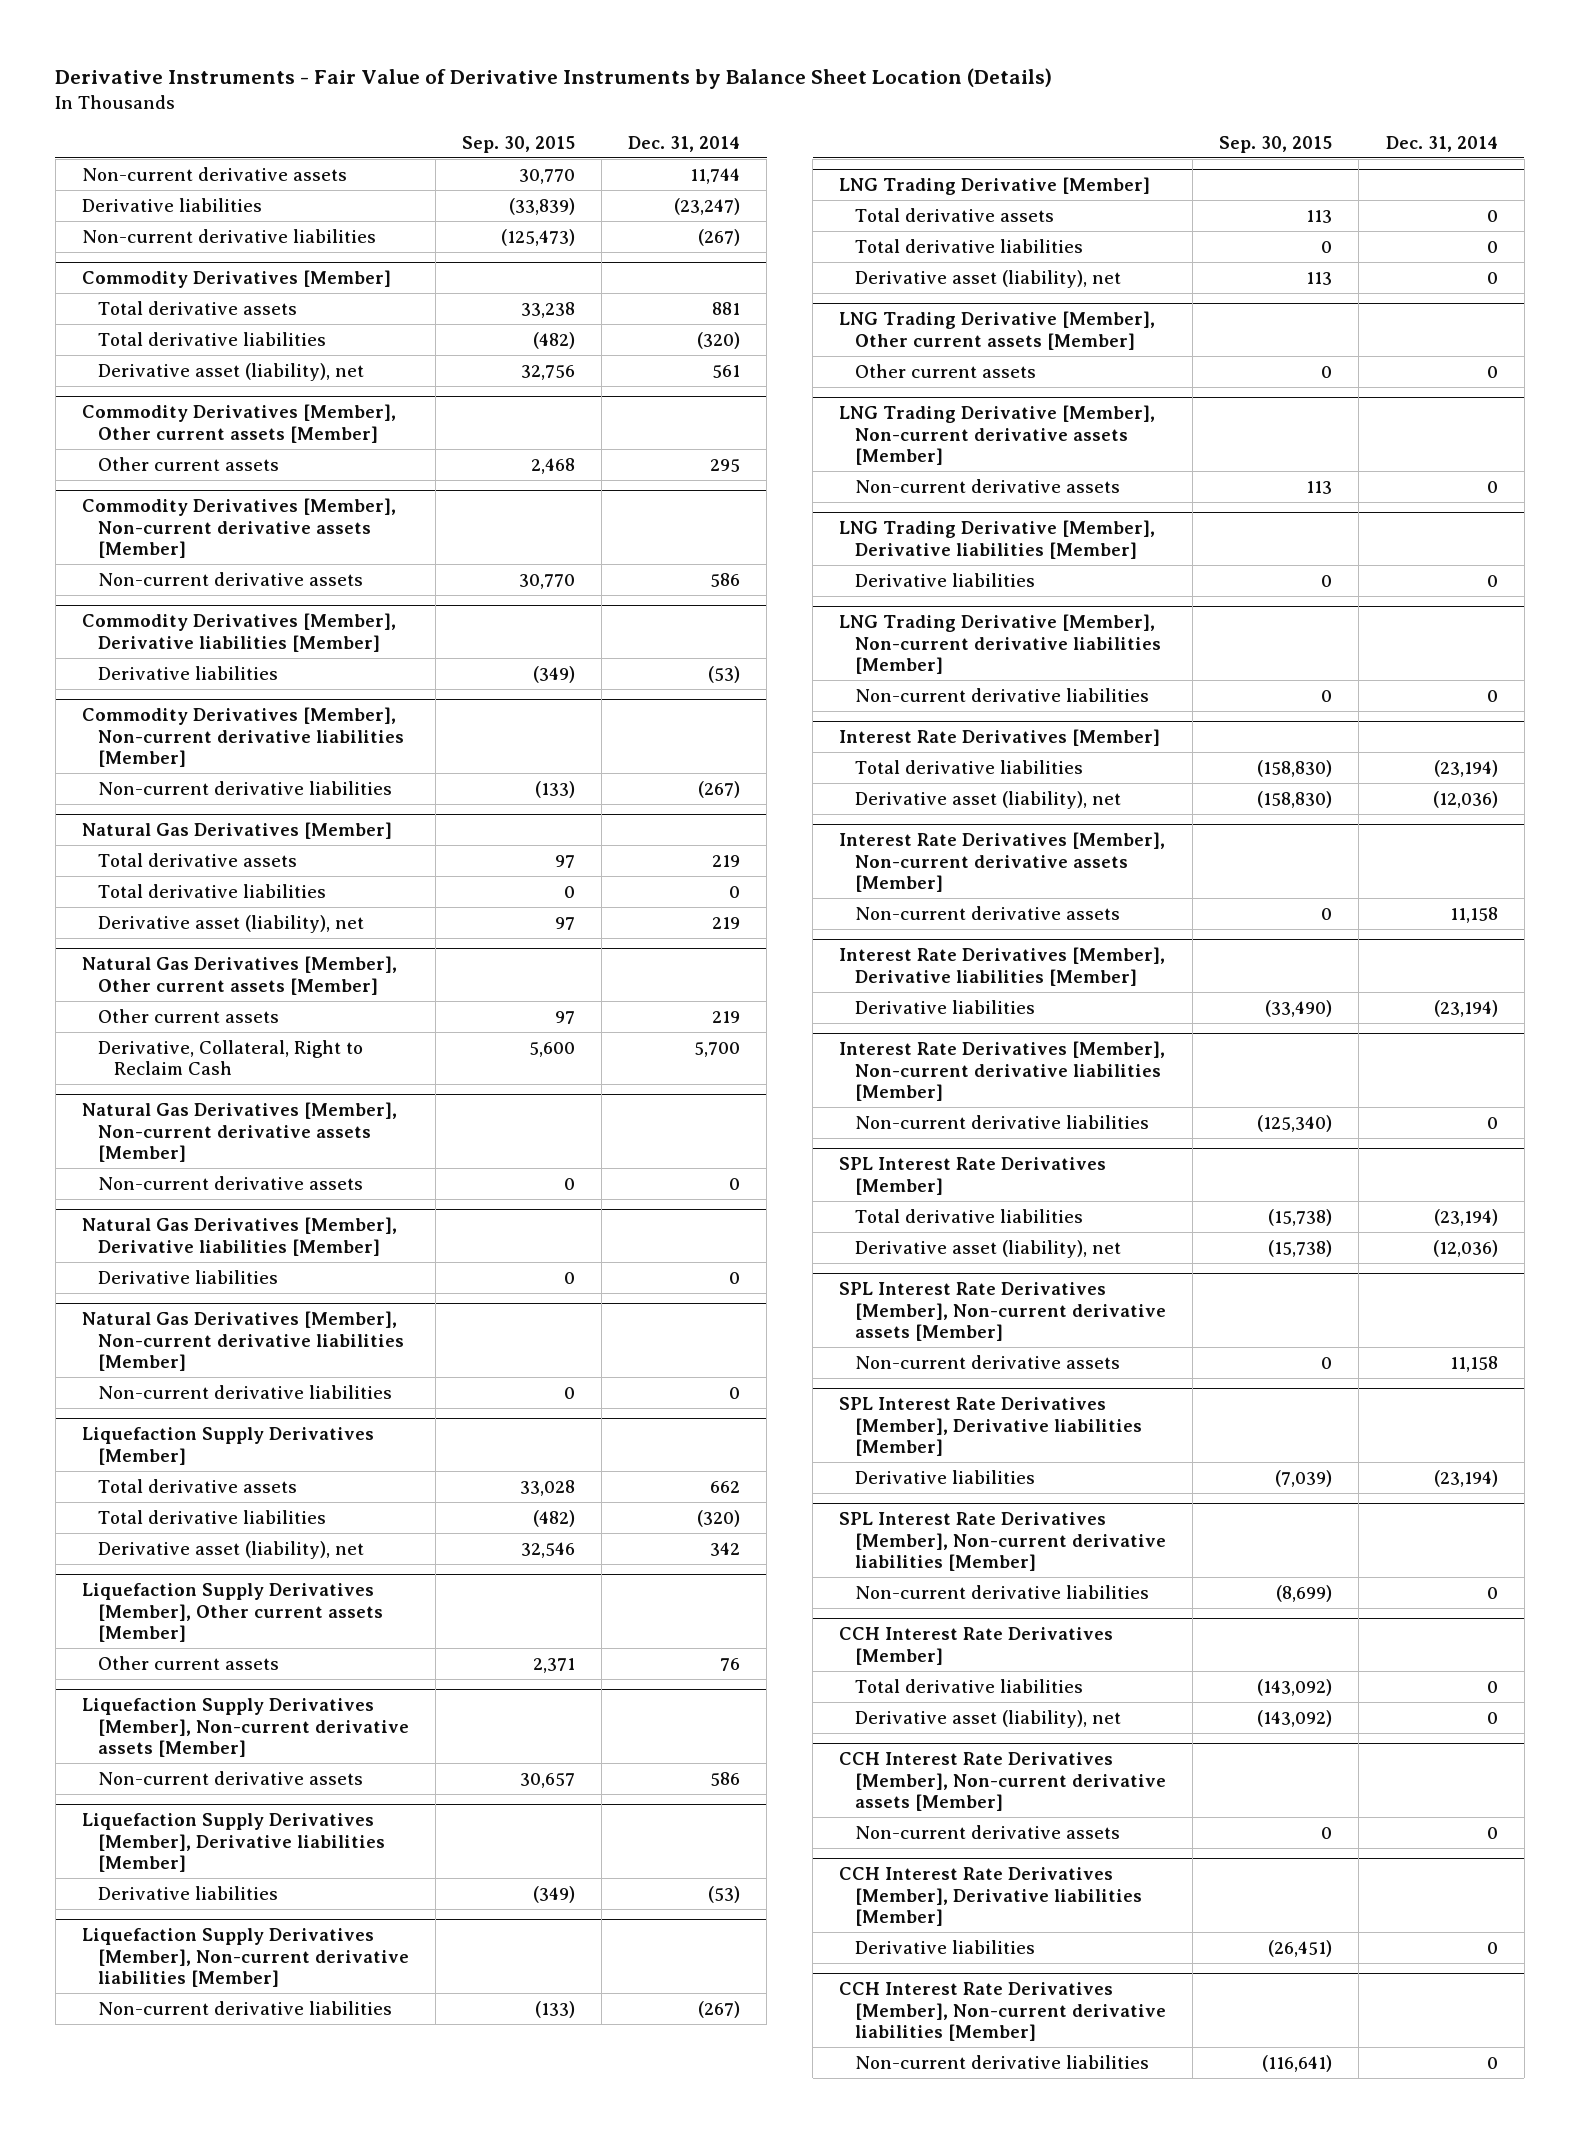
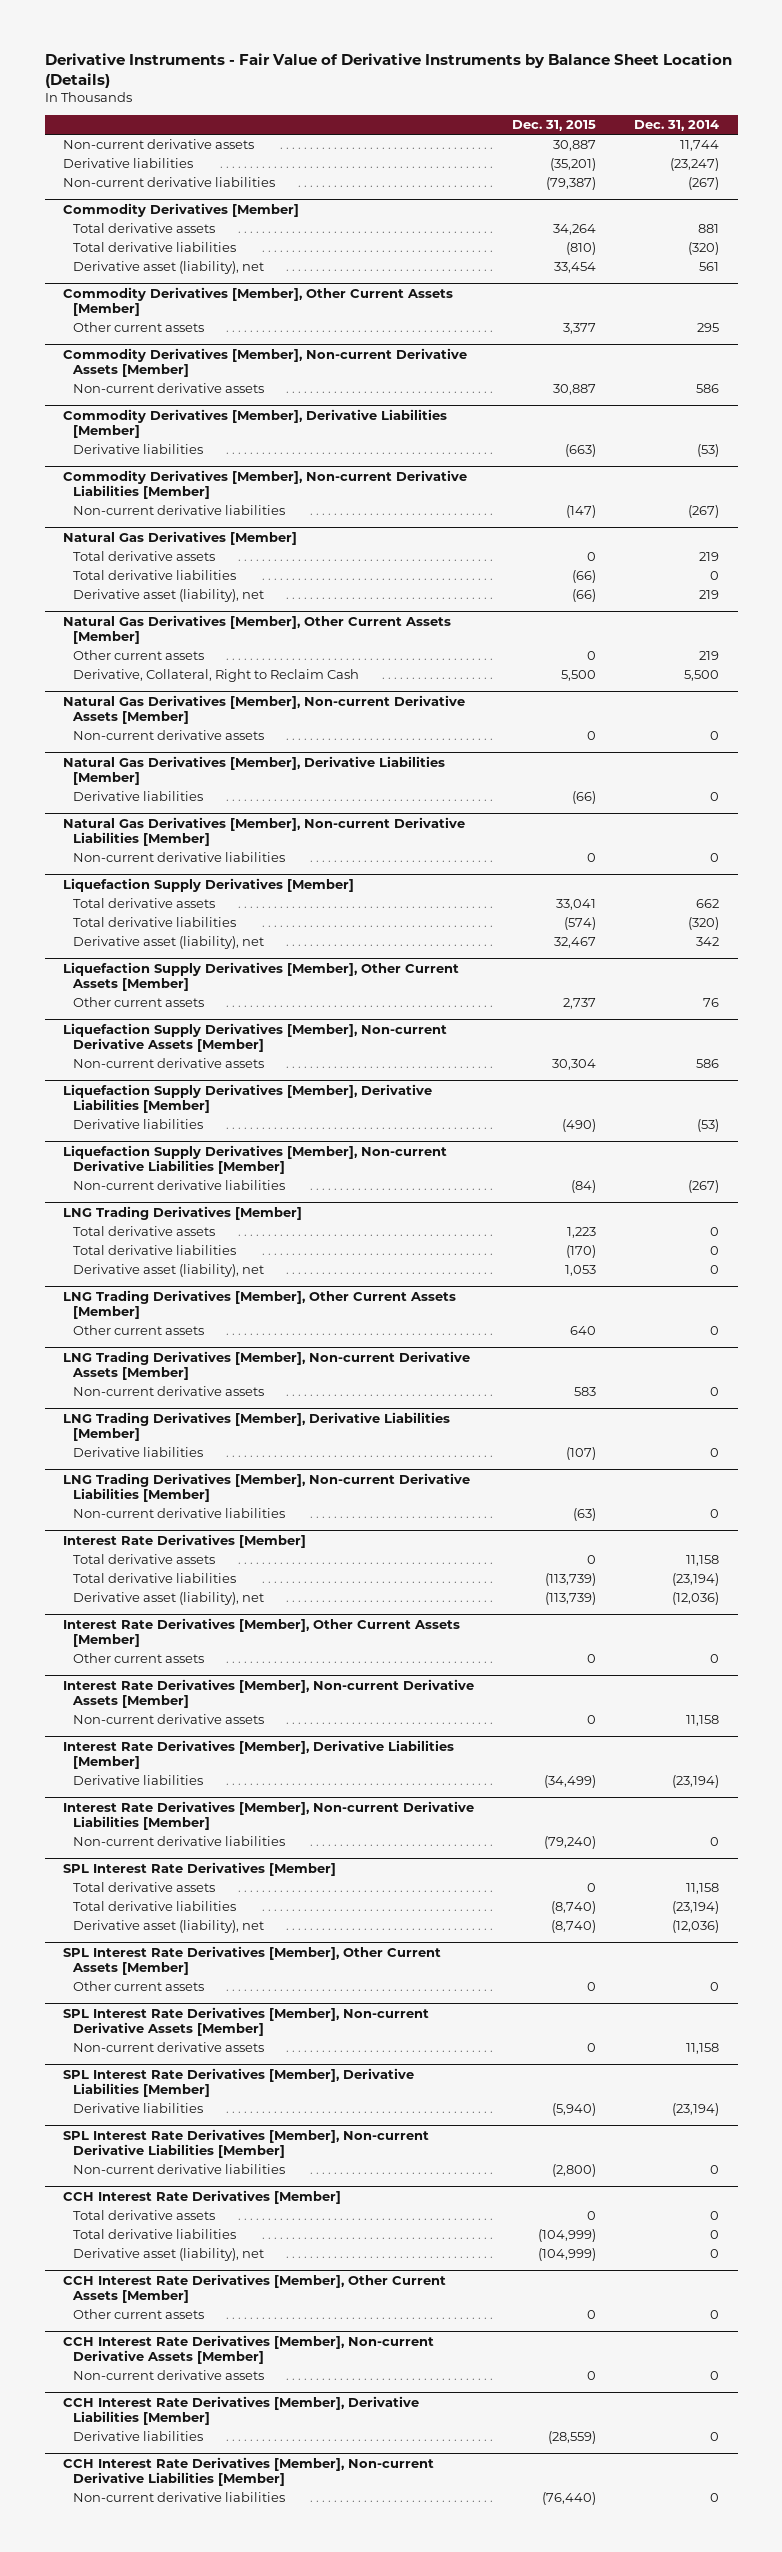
- | Sep. 30, 2015 | Dec. 31, 2014
+ | Dec. 31, 2015 | Dec. 31, 2014
- Commodity Derivatives [Member], Other current assets [Member]
+ Commodity Derivatives [Member], Other Current Assets [Member]
- Commodity Derivatives [Member], Non-current derivative assets [Member]
+ Commodity Derivatives [Member], Non-current Derivative Assets [Member]
- Commodity Derivatives [Member], Derivative liabilities [Member]
+ Commodity Derivatives [Member], Derivative Liabilities [Member]
- Commodity Derivatives [Member], Non-current derivative liabilities [Member]
+ Commodity Derivatives [Member], Non-current Derivative Liabilities [Member]
- Natural Gas Derivatives [Member], Other current assets [Member]
+ Natural Gas Derivatives [Member], Other Current Assets [Member]
- Derivative, Collateral, Right to Reclaim Cash | 5,600 | 5,700
- Natural Gas Derivatives [Member], Non-current derivative assets [Member]
+ Derivative, Collateral, Right to Reclaim Cash | 5,500 | 5,500
+ Natural Gas Derivatives [Member], Non-current Derivative Assets [Member]
- Natural Gas Derivatives [Member], Derivative liabilities [Member]
+ Natural Gas Derivatives [Member], Derivative Liabilities [Member]
- Natural Gas Derivatives [Member], Non-current derivative liabilities [Member]
+ Natural Gas Derivatives [Member], Non-current Derivative Liabilities [Member]
- Liquefaction Supply Derivatives [Member], Other current assets [Member]
+ Liquefaction Supply Derivatives [Member], Other Current Assets [Member]
- Liquefaction Supply Derivatives [Member], Non-current derivative assets [Member]
+ Liquefaction Supply Derivatives [Member], Non-current Derivative Assets [Member]
- Liquefaction Supply Derivatives [Member], Derivative liabilities [Member]
+ Liquefaction Supply Derivatives [Member], Derivative Liabilities [Member]
- Liquefaction Supply Derivatives [Member], Non-current derivative liabilities [Member]
+ Liquefaction Supply Derivatives [Member], Non-current Derivative Liabilities [Member]
- LNG Trading Derivative [Member]
+ LNG Trading Derivatives [Member]
- LNG Trading Derivative [Member], Other current assets [Member]
+ LNG Trading Derivatives [Member], Other Current Assets [Member]
- LNG Trading Derivative [Member], Non-current derivative assets [Member]
+ LNG Trading Derivatives [Member], Non-current Derivative Assets [Member]
- LNG Trading Derivative [Member], Derivative liabilities [Member]
+ LNG Trading Derivatives [Member], Derivative Liabilities [Member]
- LNG Trading Derivative [Member], Non-current derivative liabilities [Member]
+ LNG Trading Derivatives [Member], Non-current Derivative Liabilities [Member]
@ Interest Rate Derivatives [Member]
+ Total derivative assets | 0 | 11,158
- Interest Rate Derivatives [Member], Non-current derivative assets [Member]
+ Interest Rate Derivatives [Member], Other Current Assets [Member]
+ Other current assets | 0 | 0
+ Interest Rate Derivatives [Member], Non-current Derivative Assets [Member]
- Interest Rate Derivatives [Member], Derivative liabilities [Member]
+ Interest Rate Derivatives [Member], Derivative Liabilities [Member]
- Interest Rate Derivatives [Member], Non-current derivative liabilities [Member]
+ Interest Rate Derivatives [Member], Non-current Derivative Liabilities [Member]
@ SPL Interest Rate Derivatives [Member]
+ Total derivative assets | 0 | 11,158
- SPL Interest Rate Derivatives [Member], Non-current derivative assets [Member]
+ SPL Interest Rate Derivatives [Member], Other Current Assets [Member]
+ Other current assets | 0 | 0
+ SPL Interest Rate Derivatives [Member], Non-current Derivative Assets [Member]
- SPL Interest Rate Derivatives [Member], Derivative liabilities [Member]
+ SPL Interest Rate Derivatives [Member], Derivative Liabilities [Member]
- SPL Interest Rate Derivatives [Member], Non-current derivative liabilities [Member]
+ SPL Interest Rate Derivatives [Member], Non-current Derivative Liabilities [Member]
@ CCH Interest Rate Derivatives [Member]
+ Total derivative assets | 0 | 0
- CCH Interest Rate Derivatives [Member], Non-current derivative assets [Member]
+ CCH Interest Rate Derivatives [Member], Other Current Assets [Member]
+ Other current assets | 0 | 0
+ CCH Interest Rate Derivatives [Member], Non-current Derivative Assets [Member]
- CCH Interest Rate Derivatives [Member], Derivative liabilities [Member]
+ CCH Interest Rate Derivatives [Member], Derivative Liabilities [Member]
- CCH Interest Rate Derivatives [Member], Non-current derivative liabilities [Member]
+ CCH Interest Rate Derivatives [Member], Non-current Derivative Liabilities [Member]

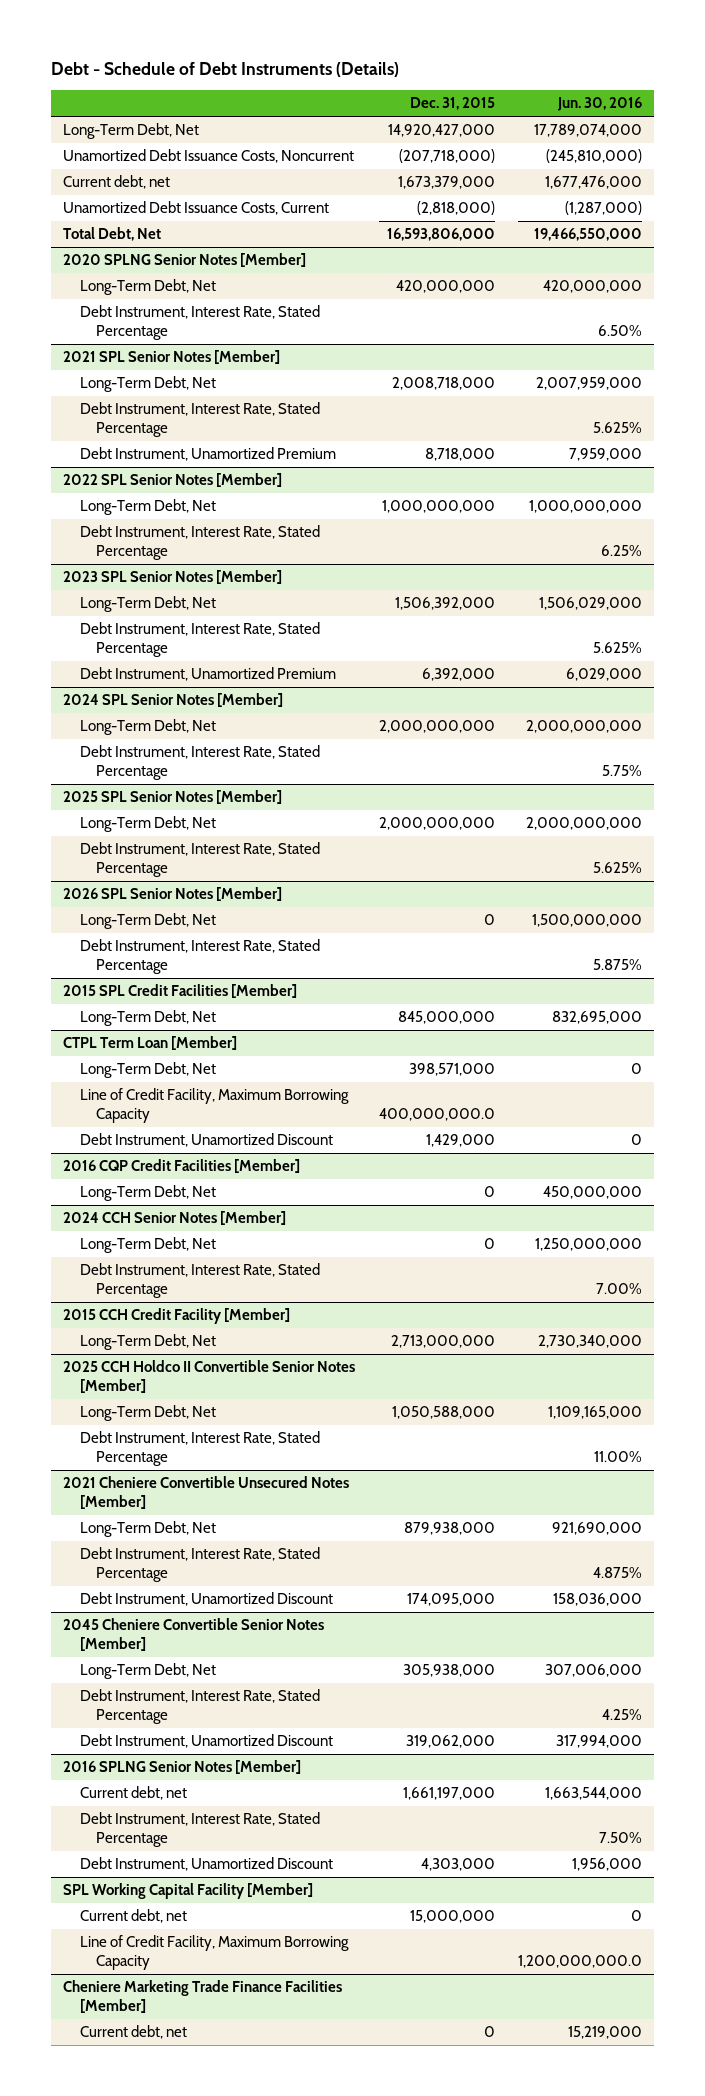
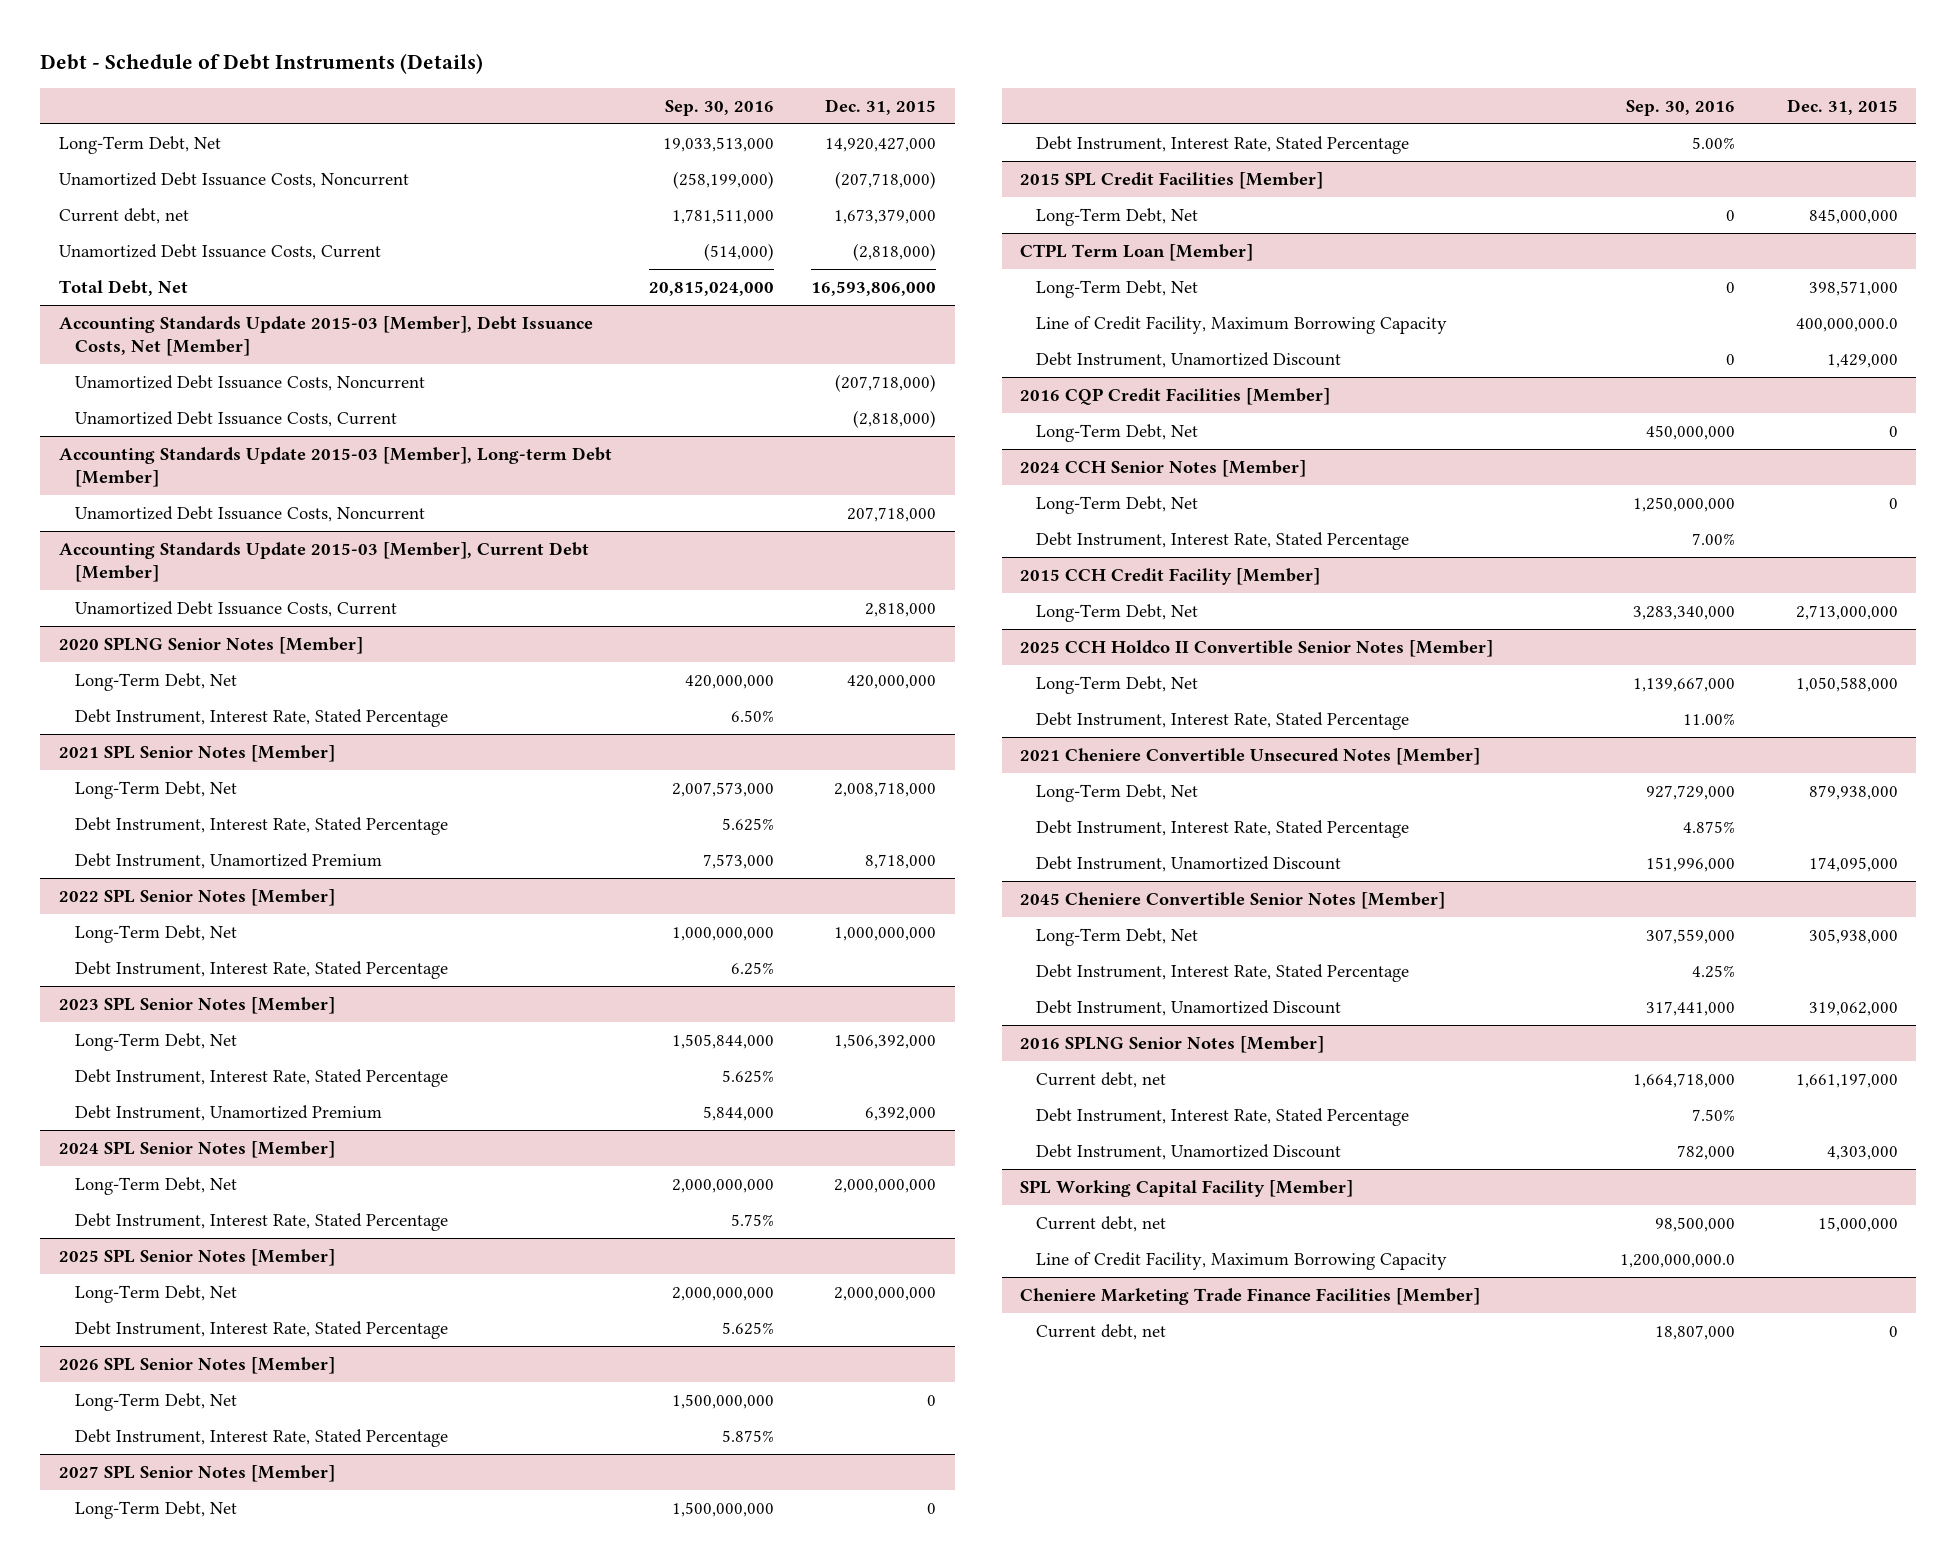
- | Dec. 31, 2015 | Jun. 30, 2016
+ | Sep. 30, 2016 | Dec. 31, 2015
+ Accounting Standards Update 2015-03 [Member], Debt Issuance Costs, Net [Member]
+ Unamortized Debt Issuance Costs, Noncurrent | | (207,718,000)
+ Unamortized Debt Issuance Costs, Current | | (2,818,000)
+ Accounting Standards Update 2015-03 [Member], Long-term Debt [Member]
+ Unamortized Debt Issuance Costs, Noncurrent | | 207,718,000
+ Accounting Standards Update 2015-03 [Member], Current Debt [Member]
+ Unamortized Debt Issuance Costs, Current | | 2,818,000
+ 2027 SPL Senior Notes [Member]
+ Long-Term Debt, Net | 1,500,000,000 | 0
+ Debt Instrument, Interest Rate, Stated Percentage | 5.00% |

